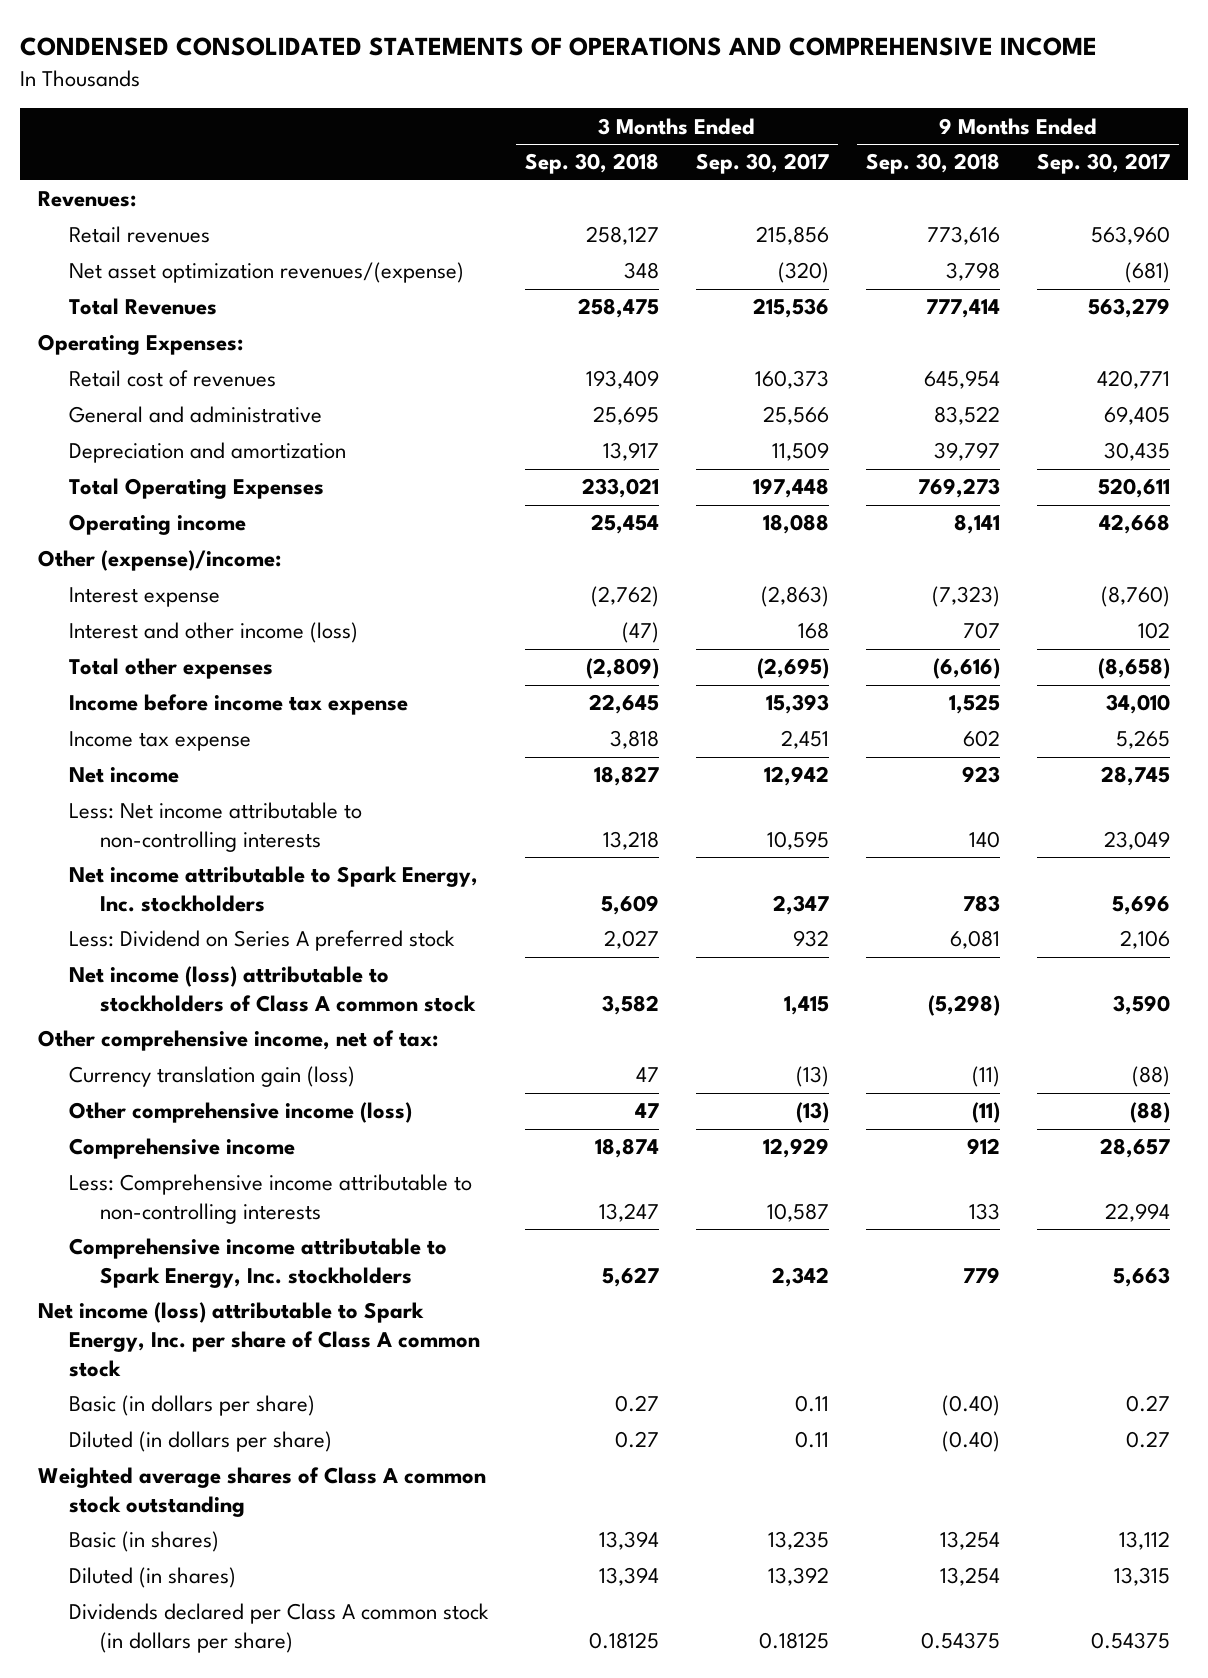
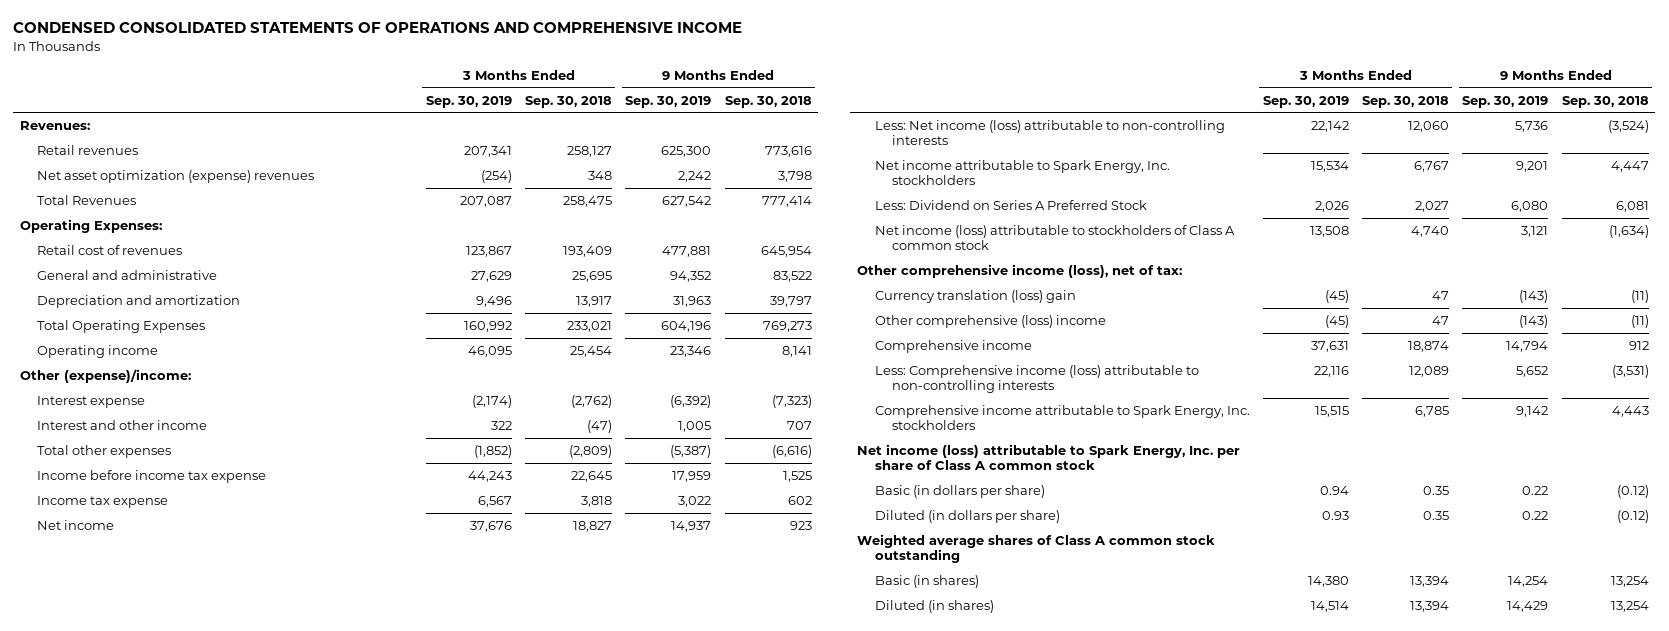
- | 3 Months Ended Sep. 30, 2018 | 3 Months Ended Sep. 30, 2017 | 9 Months Ended Sep. 30, 2018 | 9 Months Ended Sep. 30, 2017
+ | 3 Months Ended Sep. 30, 2019 | 3 Months Ended Sep. 30, 2018 | 9 Months Ended Sep. 30, 2019 | 9 Months Ended Sep. 30, 2018
- Net asset optimization revenues/(expense) | 348 | (320) | 3,798 | (681)
+ Net asset optimization (expense) revenues | (254) | 348 | 2,242 | 3,798
- Interest and other income (loss) | (47) | 168 | 707 | 102
+ Interest and other income | 322 | (47) | 1,005 | 707
- Less: Net income attributable to non-controlling interests | 13,218 | 10,595 | 140 | 23,049
- Net income attributable to Spark Energy, Inc. stockholders | 5,609 | 2,347 | 783 | 5,696
- Less: Dividend on Series A preferred stock | 2,027 | 932 | 6,081 | 2,106
- Net income (loss) attributable to stockholders of Class A common stock | 3,582 | 1,415 | (5,298) | 3,590
- Other comprehensive income, net of tax:
- Currency translation gain (loss) | 47 | (13) | (11) | (88)
- Other comprehensive income (loss) | 47 | (13) | (11) | (88)
+ Less: Net income (loss) attributable to non-controlling interests | 22,142 | 12,060 | 5,736 | (3,524)
+ Net income attributable to Spark Energy, Inc. stockholders | 15,534 | 6,767 | 9,201 | 4,447
+ Less: Dividend on Series A Preferred Stock | 2,026 | 2,027 | 6,080 | 6,081
+ Net income (loss) attributable to stockholders of Class A common stock | 13,508 | 4,740 | 3,121 | (1,634)
+ Other comprehensive income (loss), net of tax:
+ Currency translation (loss) gain | (45) | 47 | (143) | (11)
+ Other comprehensive (loss) income | (45) | 47 | (143) | (11)
- Less: Comprehensive income attributable to non-controlling interests | 13,247 | 10,587 | 133 | 22,994
- Comprehensive income attributable to Spark Energy, Inc. stockholders | 5,627 | 2,342 | 779 | 5,663
+ Less: Comprehensive income (loss) attributable to non-controlling interests | 22,116 | 12,089 | 5,652 | (3,531)
+ Comprehensive income attributable to Spark Energy, Inc. stockholders | 15,515 | 6,785 | 9,142 | 4,443
- Basic (in dollars per share) | 0.27 | 0.11 | (0.40) | 0.27
- Diluted (in dollars per share) | 0.27 | 0.11 | (0.40) | 0.27
+ Basic (in dollars per share) | 0.94 | 0.35 | 0.22 | (0.12)
+ Diluted (in dollars per share) | 0.93 | 0.35 | 0.22 | (0.12)
- Dividends declared per Class A common stock (in dollars per share) | 0.18125 | 0.18125 | 0.54375 | 0.54375

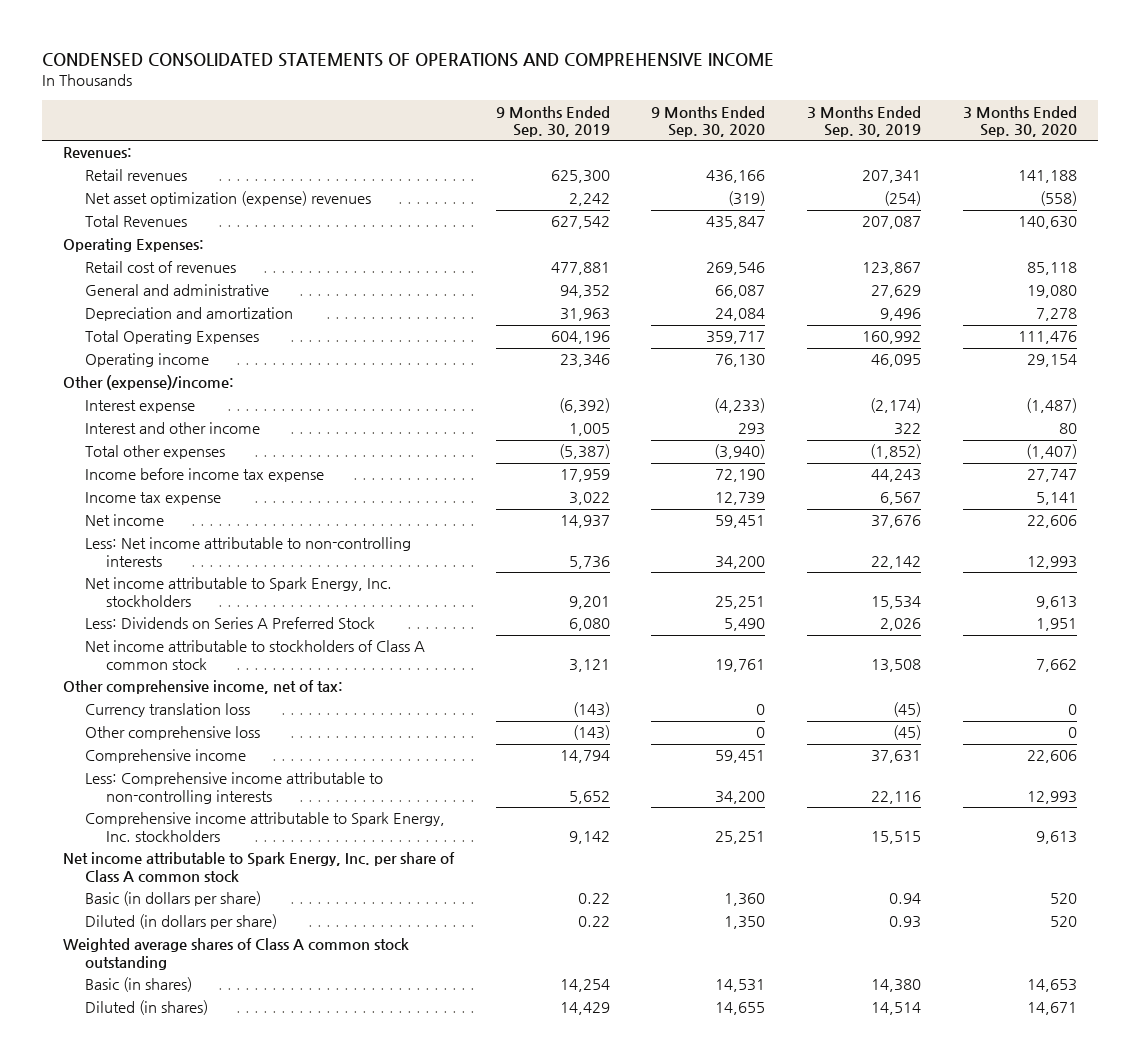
- | 3 Months Ended Sep. 30, 2019 | 3 Months Ended Sep. 30, 2018 | 9 Months Ended Sep. 30, 2019 | 9 Months Ended Sep. 30, 2018
+ | 9 Months Ended Sep. 30, 2019 | 9 Months Ended Sep. 30, 2020 | 3 Months Ended Sep. 30, 2019 | 3 Months Ended Sep. 30, 2020
- Less: Net income (loss) attributable to non-controlling interests | 22,142 | 12,060 | 5,736 | (3,524)
+ Less: Net income attributable to non-controlling interests | 5,736 | 34,200 | 22,142 | 12,993
- Less: Dividend on Series A Preferred Stock | 2,026 | 2,027 | 6,080 | 6,081
- Net income (loss) attributable to stockholders of Class A common stock | 13,508 | 4,740 | 3,121 | (1,634)
- Other comprehensive income (loss), net of tax:
- Currency translation (loss) gain | (45) | 47 | (143) | (11)
- Other comprehensive (loss) income | (45) | 47 | (143) | (11)
+ Less: Dividends on Series A Preferred Stock | 6,080 | 5,490 | 2,026 | 1,951
+ Net income attributable to stockholders of Class A common stock | 3,121 | 19,761 | 13,508 | 7,662
+ Other comprehensive income, net of tax:
+ Currency translation loss | (143) | 0 | (45) | 0
+ Other comprehensive loss | (143) | 0 | (45) | 0
- Less: Comprehensive income (loss) attributable to non-controlling interests | 22,116 | 12,089 | 5,652 | (3,531)
+ Less: Comprehensive income attributable to non-controlling interests | 5,652 | 34,200 | 22,116 | 12,993
- Net income (loss) attributable to Spark Energy, Inc. per share of Class A common stock
+ Net income attributable to Spark Energy, Inc. per share of Class A common stock

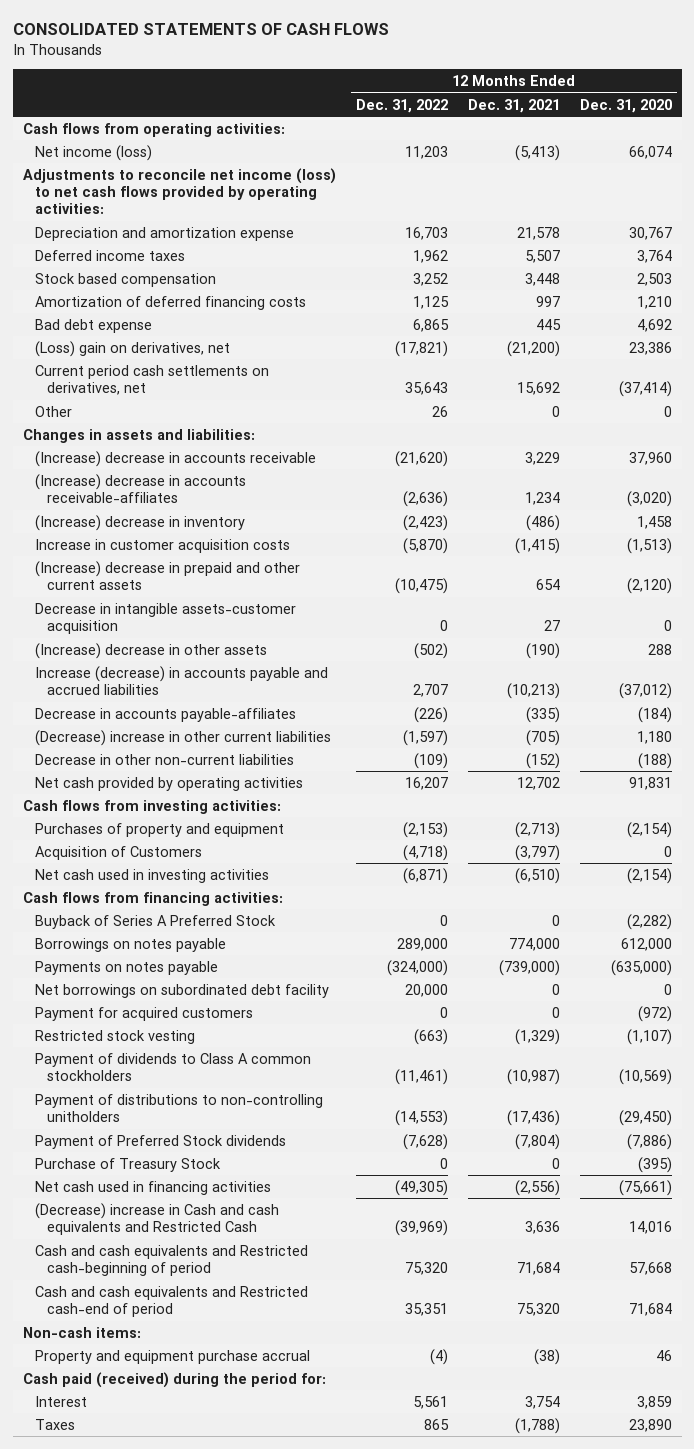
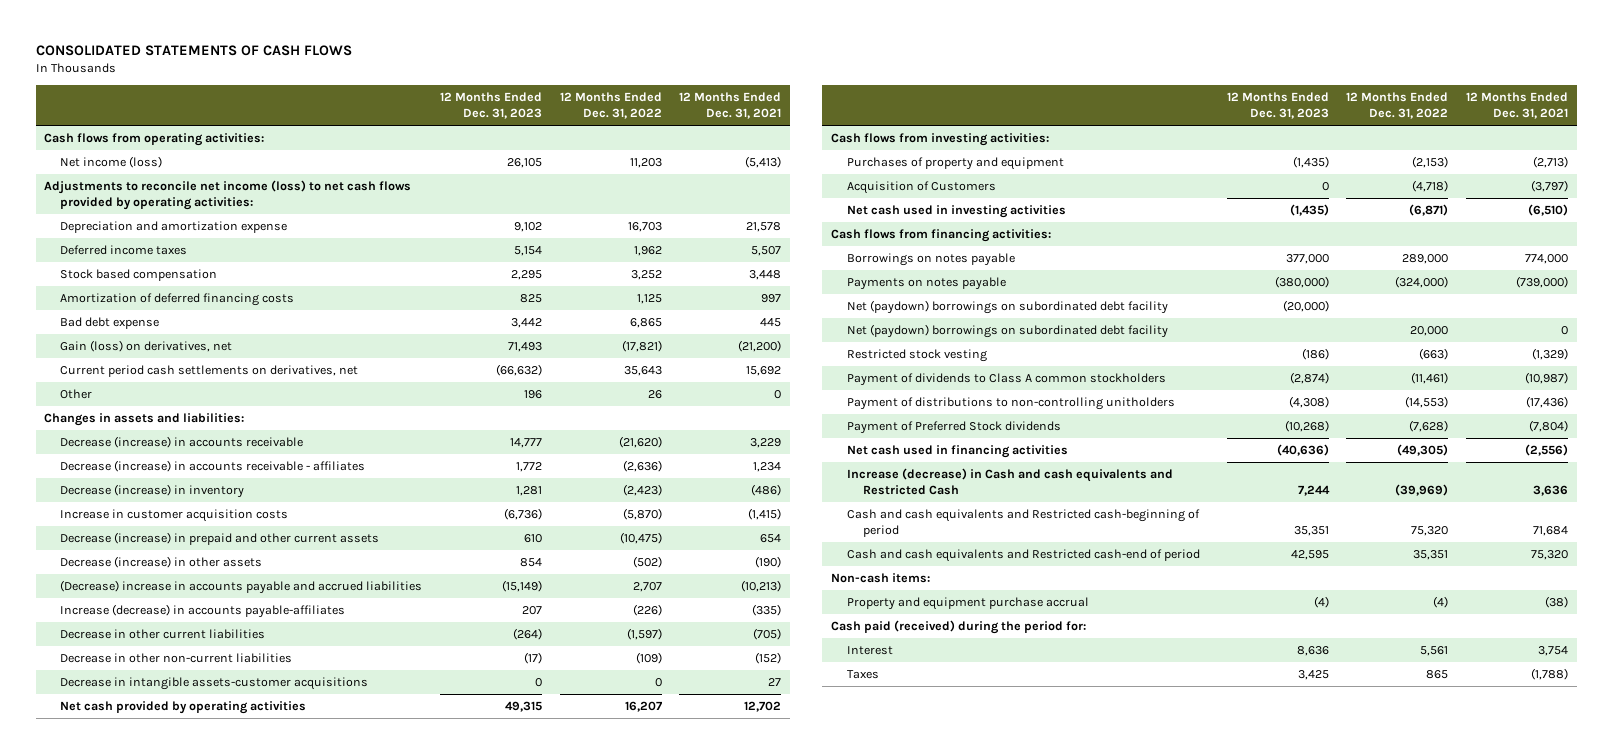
- | 12 Months Ended Dec. 31, 2022 | 12 Months Ended Dec. 31, 2021 | 12 Months Ended Dec. 31, 2020
+ | 12 Months Ended Dec. 31, 2023 | 12 Months Ended Dec. 31, 2022 | 12 Months Ended Dec. 31, 2021
- (Loss) gain on derivatives, net | (17,821) | (21,200) | 23,386
+ Gain (loss) on derivatives, net | 71,493 | (17,821) | (21,200)
- (Increase) decrease in accounts receivable | (21,620) | 3,229 | 37,960
- (Increase) decrease in accounts receivable-affiliates | (2,636) | 1,234 | (3,020)
- (Increase) decrease in inventory | (2,423) | (486) | 1,458
+ Decrease (increase) in accounts receivable | 14,777 | (21,620) | 3,229
+ Decrease (increase) in accounts receivable - affiliates | 1,772 | (2,636) | 1,234
+ Decrease (increase) in inventory | 1,281 | (2,423) | (486)
- (Increase) decrease in prepaid and other current assets | (10,475) | 654 | (2,120)
- Decrease in intangible assets-customer acquisition | 0 | 27 | 0
- (Increase) decrease in other assets | (502) | (190) | 288
- Increase (decrease) in accounts payable and accrued liabilities | 2,707 | (10,213) | (37,012)
- Decrease in accounts payable-affiliates | (226) | (335) | (184)
- (Decrease) increase in other current liabilities | (1,597) | (705) | 1,180
+ Decrease (increase) in prepaid and other current assets | 610 | (10,475) | 654
+ Decrease (increase) in other assets | 854 | (502) | (190)
+ (Decrease) increase in accounts payable and accrued liabilities | (15,149) | 2,707 | (10,213)
+ Increase (decrease) in accounts payable-affiliates | 207 | (226) | (335)
+ Decrease in other current liabilities | (264) | (1,597) | (705)
+ Decrease in intangible assets-customer acquisitions | 0 | 0 | 27
- Buyback of Series A Preferred Stock | 0 | 0 | (2,282)
- Net borrowings on subordinated debt facility | 20,000 | 0 | 0
- Payment for acquired customers | 0 | 0 | (972)
+ Net (paydown) borrowings on subordinated debt facility | (20,000) | |
+ Net (paydown) borrowings on subordinated debt facility | | 20,000 | 0
- Purchase of Treasury Stock | 0 | 0 | (395)
- (Decrease) increase in Cash and cash equivalents and Restricted Cash | (39,969) | 3,636 | 14,016
+ Increase (decrease) in Cash and cash equivalents and Restricted Cash | 7,244 | (39,969) | 3,636

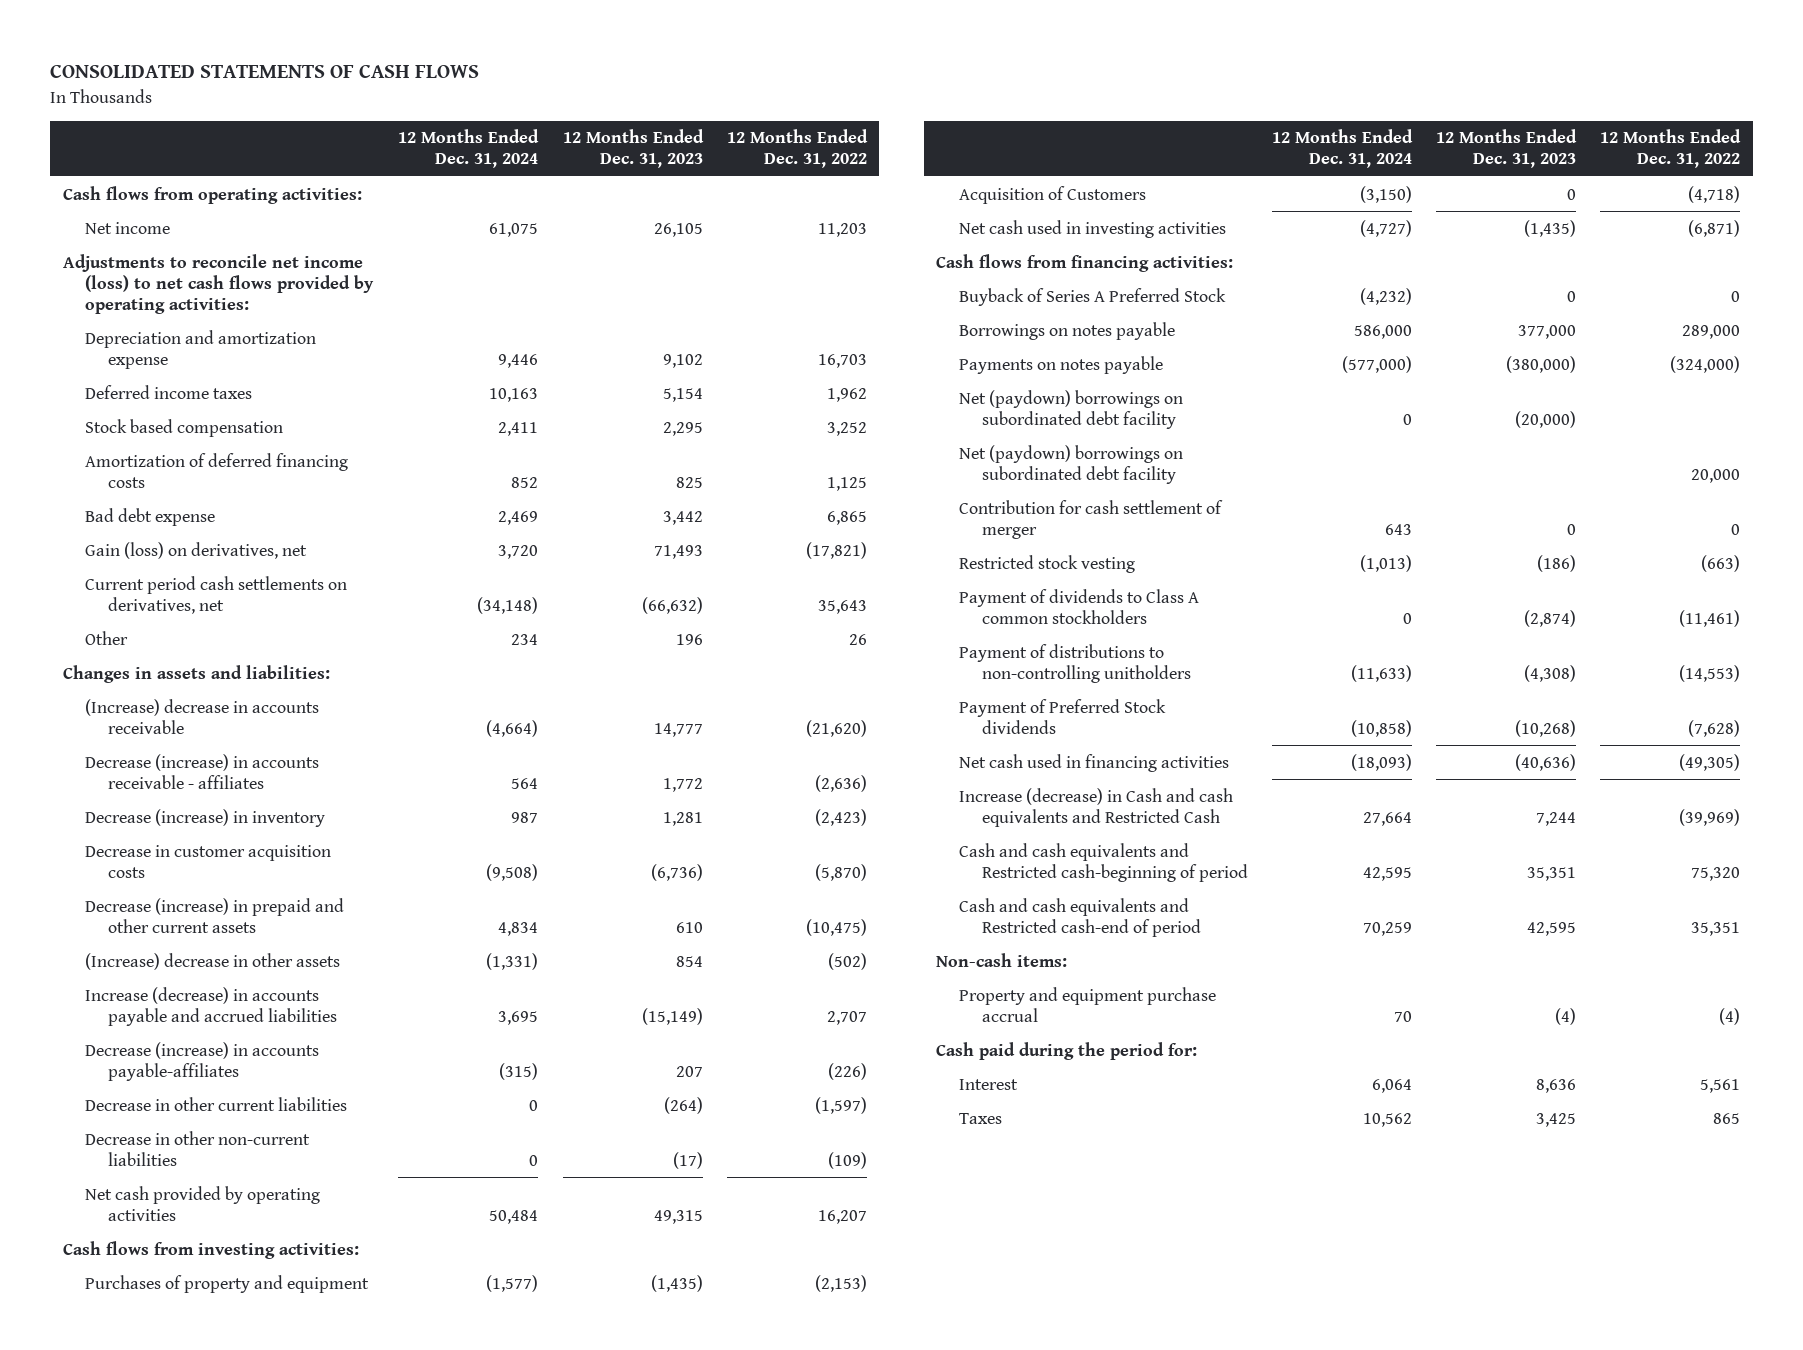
- | 12 Months Ended Dec. 31, 2023 | 12 Months Ended Dec. 31, 2022 | 12 Months Ended Dec. 31, 2021
+ | 12 Months Ended Dec. 31, 2024 | 12 Months Ended Dec. 31, 2023 | 12 Months Ended Dec. 31, 2022
- Net income (loss) | 26,105 | 11,203 | (5,413)
+ Net income | 61,075 | 26,105 | 11,203
- Decrease (increase) in accounts receivable | 14,777 | (21,620) | 3,229
+ (Increase) decrease in accounts receivable | (4,664) | 14,777 | (21,620)
- Increase in customer acquisition costs | (6,736) | (5,870) | (1,415)
+ Decrease in customer acquisition costs | (9,508) | (6,736) | (5,870)
- Decrease (increase) in other assets | 854 | (502) | (190)
- (Decrease) increase in accounts payable and accrued liabilities | (15,149) | 2,707 | (10,213)
- Increase (decrease) in accounts payable-affiliates | 207 | (226) | (335)
+ (Increase) decrease in other assets | (1,331) | 854 | (502)
+ Increase (decrease) in accounts payable and accrued liabilities | 3,695 | (15,149) | 2,707
+ Decrease (increase) in accounts payable-affiliates | (315) | 207 | (226)
- Decrease in intangible assets-customer acquisitions | 0 | 0 | 27
+ Buyback of Series A Preferred Stock | (4,232) | 0 | 0
+ Contribution for cash settlement of merger | 643 | 0 | 0
- Cash paid (received) during the period for:
+ Cash paid during the period for:

